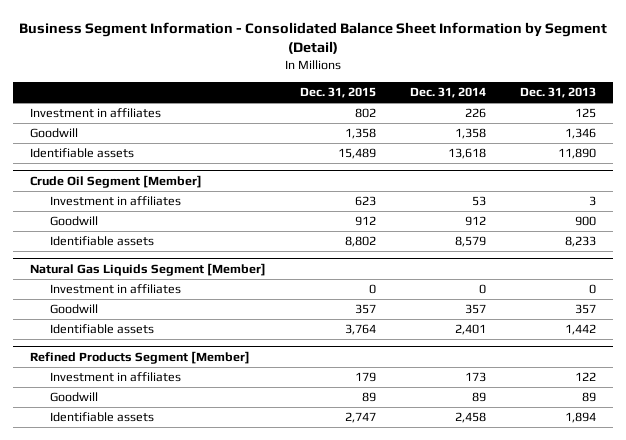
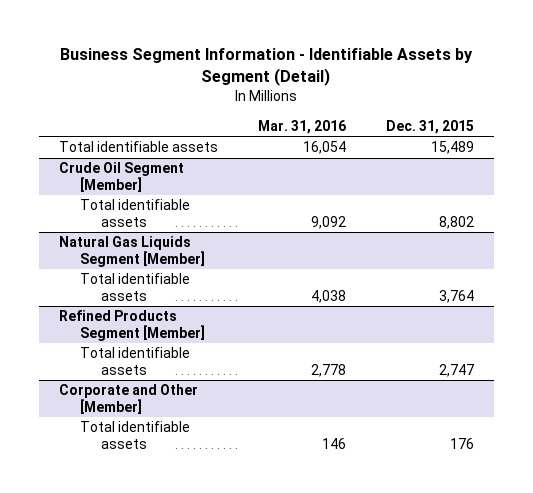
- Business Segment Information - Consolidated Balance Sheet Information by Segment (Detail)
+ Business Segment Information - Identifiable Assets by Segment (Detail)
- | Dec. 31, 2015 | Dec. 31, 2014 | Dec. 31, 2013
+ | Mar. 31, 2016 | Dec. 31, 2015
- Investment in affiliates | 802 | 226 | 125
- Goodwill | 1,358 | 1,358 | 1,346
- Identifiable assets | 15,489 | 13,618 | 11,890
+ Total identifiable assets | 16,054 | 15,489
@ Crude Oil Segment [Member]
- Investment in affiliates | 623 | 53 | 3
- Goodwill | 912 | 912 | 900
- Identifiable assets | 8,802 | 8,579 | 8,233
+ Total identifiable assets | 9,092 | 8,802
@ Natural Gas Liquids Segment [Member]
- Investment in affiliates | 0 | 0 | 0
- Goodwill | 357 | 357 | 357
- Identifiable assets | 3,764 | 2,401 | 1,442
+ Total identifiable assets | 4,038 | 3,764
@ Refined Products Segment [Member]
- Investment in affiliates | 179 | 173 | 122
- Goodwill | 89 | 89 | 89
- Identifiable assets | 2,747 | 2,458 | 1,894
+ Total identifiable assets | 2,778 | 2,747
+ Corporate and Other [Member]
+ Total identifiable assets | 146 | 176

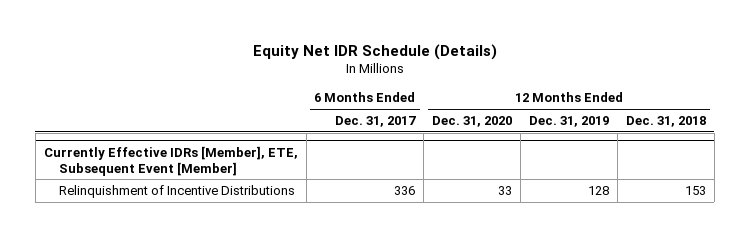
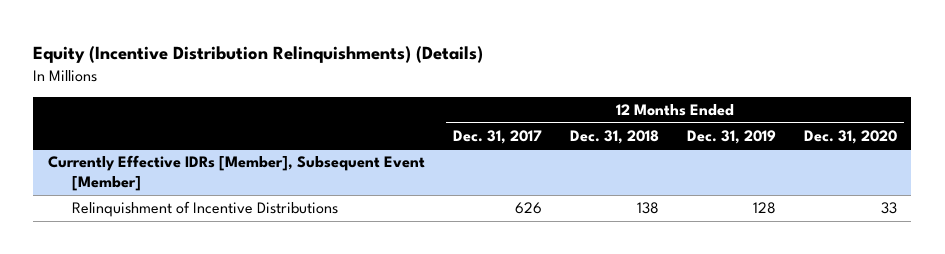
- Equity Net IDR Schedule (Details)
+ Equity (Incentive Distribution Relinquishments) (Details)
- | 6 Months Ended Dec. 31, 2017 | 12 Months Ended Dec. 31, 2020 | 12 Months Ended Dec. 31, 2019 | 12 Months Ended Dec. 31, 2018
+ | 12 Months Ended Dec. 31, 2017 | 12 Months Ended Dec. 31, 2018 | 12 Months Ended Dec. 31, 2019 | 12 Months Ended Dec. 31, 2020
- Currently Effective IDRs [Member], ETE, Subsequent Event [Member]
- Relinquishment of Incentive Distributions | 336 | 33 | 128 | 153
+ Currently Effective IDRs [Member], Subsequent Event [Member]
+ Relinquishment of Incentive Distributions | 626 | 138 | 128 | 33

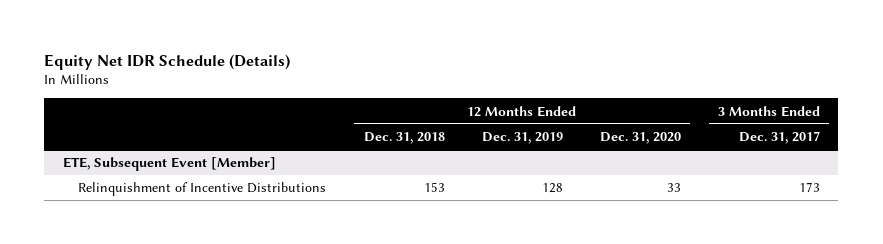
- Equity (Incentive Distribution Relinquishments) (Details)
+ Equity Net IDR Schedule (Details)
- | 12 Months Ended Dec. 31, 2017 | 12 Months Ended Dec. 31, 2018 | 12 Months Ended Dec. 31, 2019 | 12 Months Ended Dec. 31, 2020
+ | 12 Months Ended Dec. 31, 2018 | 12 Months Ended Dec. 31, 2019 | 12 Months Ended Dec. 31, 2020 | 3 Months Ended Dec. 31, 2017
- Currently Effective IDRs [Member], Subsequent Event [Member]
- Relinquishment of Incentive Distributions | 626 | 138 | 128 | 33
+ ETE, Subsequent Event [Member]
+ Relinquishment of Incentive Distributions | 153 | 128 | 33 | 173

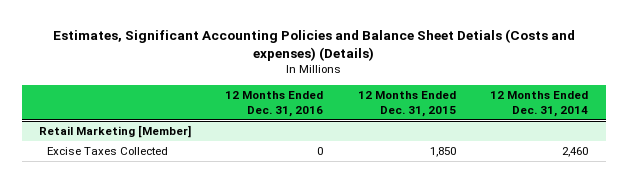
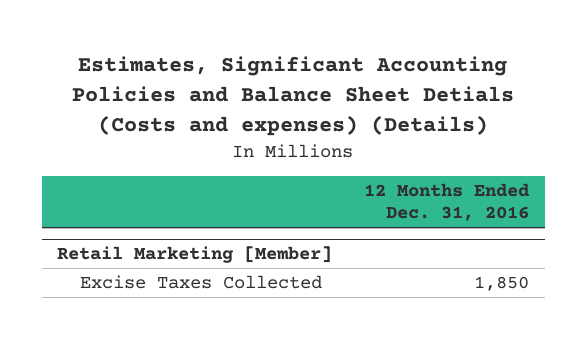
- | 12 Months Ended Dec. 31, 2016 | 12 Months Ended Dec. 31, 2015 | 12 Months Ended Dec. 31, 2014
+ | 12 Months Ended Dec. 31, 2016
@ Retail Marketing [Member]
- Excise Taxes Collected | 0 | 1,850 | 2,460
+ Excise Taxes Collected | 1,850

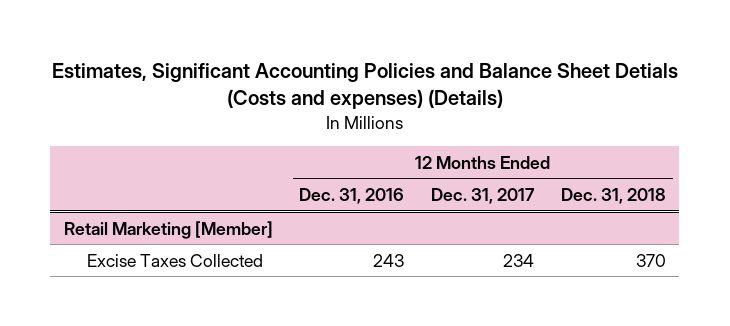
- | 12 Months Ended Dec. 31, 2016
+ | 12 Months Ended Dec. 31, 2016 | 12 Months Ended Dec. 31, 2017 | 12 Months Ended Dec. 31, 2018
@ Retail Marketing [Member]
- Excise Taxes Collected | 1,850
+ Excise Taxes Collected | 243 | 234 | 370

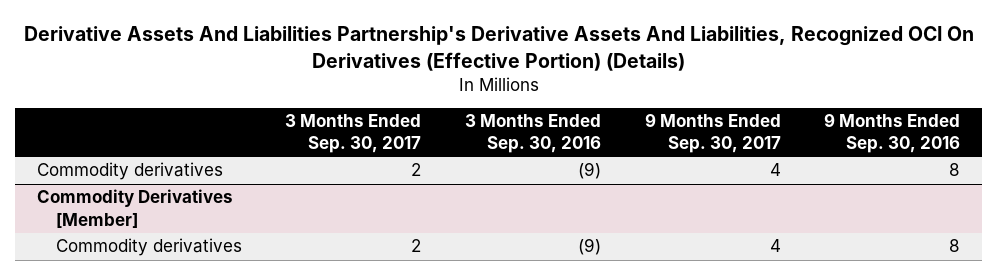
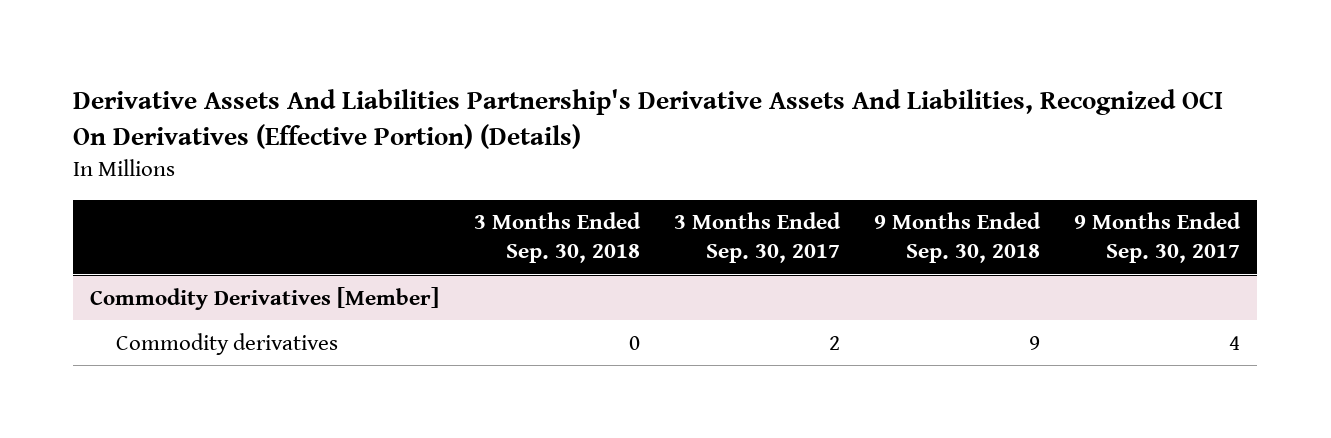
- | 3 Months Ended Sep. 30, 2017 | 3 Months Ended Sep. 30, 2016 | 9 Months Ended Sep. 30, 2017 | 9 Months Ended Sep. 30, 2016
+ | 3 Months Ended Sep. 30, 2018 | 3 Months Ended Sep. 30, 2017 | 9 Months Ended Sep. 30, 2018 | 9 Months Ended Sep. 30, 2017
- Commodity derivatives | 2 | (9) | 4 | 8

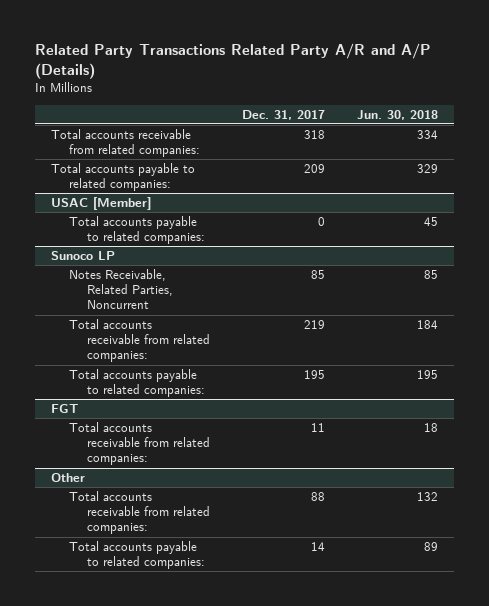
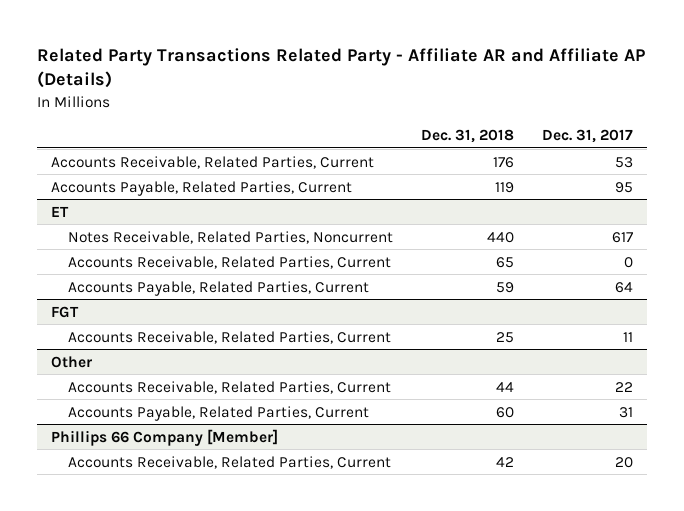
- Related Party Transactions Related Party A/R and A/P (Details)
+ Related Party Transactions Related Party - Affiliate AR and Affiliate AP (Details)
- | Dec. 31, 2017 | Jun. 30, 2018
+ | Dec. 31, 2018 | Dec. 31, 2017
- Total accounts receivable from related companies: | 318 | 334
- Total accounts payable to related companies: | 209 | 329
- USAC [Member]
- Total accounts payable to related companies: | 0 | 45
- Sunoco LP
- Notes Receivable, Related Parties, Noncurrent | 85 | 85
- Total accounts receivable from related companies: | 219 | 184
- Total accounts payable to related companies: | 195 | 195
+ Accounts Receivable, Related Parties, Current | 176 | 53
+ Accounts Payable, Related Parties, Current | 119 | 95
+ ET
+ Notes Receivable, Related Parties, Noncurrent | 440 | 617
+ Accounts Receivable, Related Parties, Current | 65 | 0
+ Accounts Payable, Related Parties, Current | 59 | 64
@ FGT
- Total accounts receivable from related companies: | 11 | 18
+ Accounts Receivable, Related Parties, Current | 25 | 11
@ Other
- Total accounts receivable from related companies: | 88 | 132
- Total accounts payable to related companies: | 14 | 89
+ Accounts Receivable, Related Parties, Current | 44 | 22
+ Accounts Payable, Related Parties, Current | 60 | 31
+ Phillips 66 Company [Member]
+ Accounts Receivable, Related Parties, Current | 42 | 20

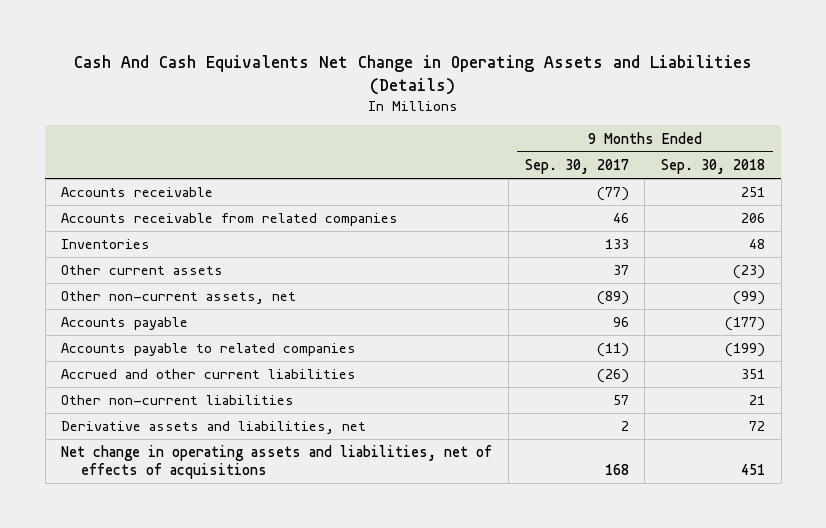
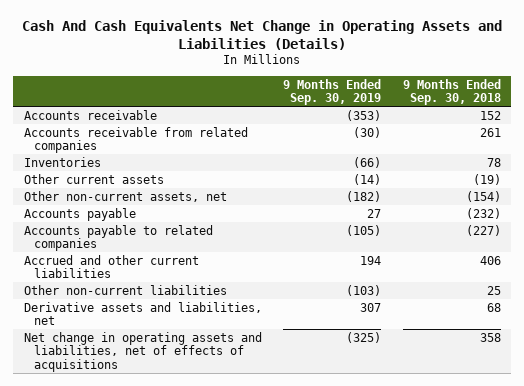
- | 9 Months Ended Sep. 30, 2017 | 9 Months Ended Sep. 30, 2018
+ | 9 Months Ended Sep. 30, 2019 | 9 Months Ended Sep. 30, 2018
- Accounts receivable | (77) | 251
- Accounts receivable from related companies | 46 | 206
- Inventories | 133 | 48
- Other current assets | 37 | (23)
- Other non-current assets, net | (89) | (99)
- Accounts payable | 96 | (177)
- Accounts payable to related companies | (11) | (199)
- Accrued and other current liabilities | (26) | 351
- Other non-current liabilities | 57 | 21
- Derivative assets and liabilities, net | 2 | 72
- Net change in operating assets and liabilities, net of effects of acquisitions | 168 | 451
+ Accounts receivable | (353) | 152
+ Accounts receivable from related companies | (30) | 261
+ Inventories | (66) | 78
+ Other current assets | (14) | (19)
+ Other non-current assets, net | (182) | (154)
+ Accounts payable | 27 | (232)
+ Accounts payable to related companies | (105) | (227)
+ Accrued and other current liabilities | 194 | 406
+ Other non-current liabilities | (103) | 25
+ Derivative assets and liabilities, net | 307 | 68
+ Net change in operating assets and liabilities, net of effects of acquisitions | (325) | 358

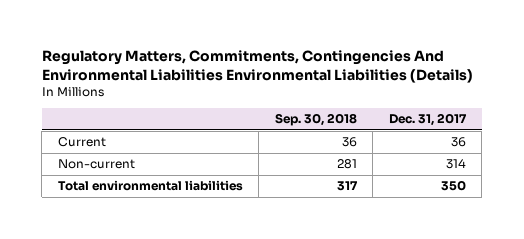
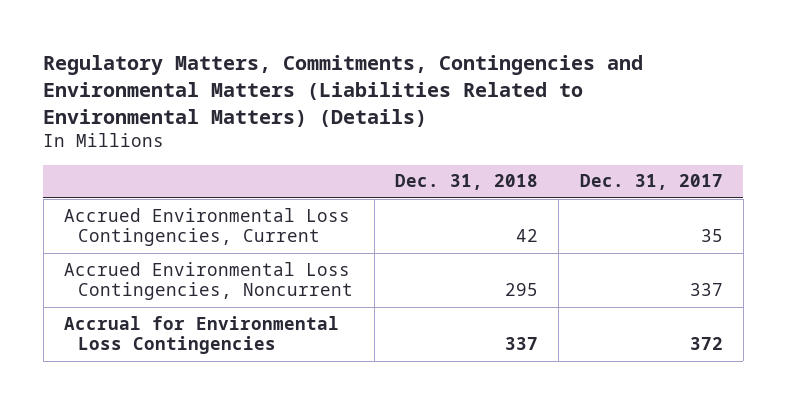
- Regulatory Matters, Commitments, Contingencies And Environmental Liabilities Environmental Liabilities (Details)
+ Regulatory Matters, Commitments, Contingencies and Environmental Matters (Liabilities Related to Environmental Matters) (Details)
- | Sep. 30, 2018 | Dec. 31, 2017
+ | Dec. 31, 2018 | Dec. 31, 2017
- Current | 36 | 36
- Non-current | 281 | 314
- Total environmental liabilities | 317 | 350
+ Accrued Environmental Loss Contingencies, Current | 42 | 35
+ Accrued Environmental Loss Contingencies, Noncurrent | 295 | 337
+ Accrual for Environmental Loss Contingencies | 337 | 372

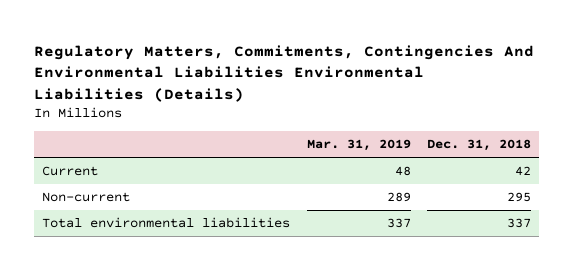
- Regulatory Matters, Commitments, Contingencies and Environmental Matters (Liabilities Related to Environmental Matters) (Details)
+ Regulatory Matters, Commitments, Contingencies And Environmental Liabilities Environmental Liabilities (Details)
- | Dec. 31, 2018 | Dec. 31, 2017
+ | Mar. 31, 2019 | Dec. 31, 2018
- Accrued Environmental Loss Contingencies, Current | 42 | 35
- Accrued Environmental Loss Contingencies, Noncurrent | 295 | 337
- Accrual for Environmental Loss Contingencies | 337 | 372
+ Current | 48 | 42
+ Non-current | 289 | 295
+ Total environmental liabilities | 337 | 337

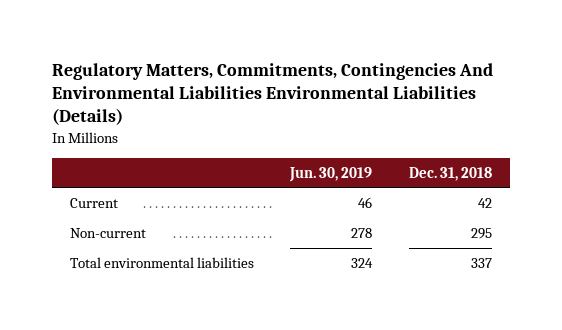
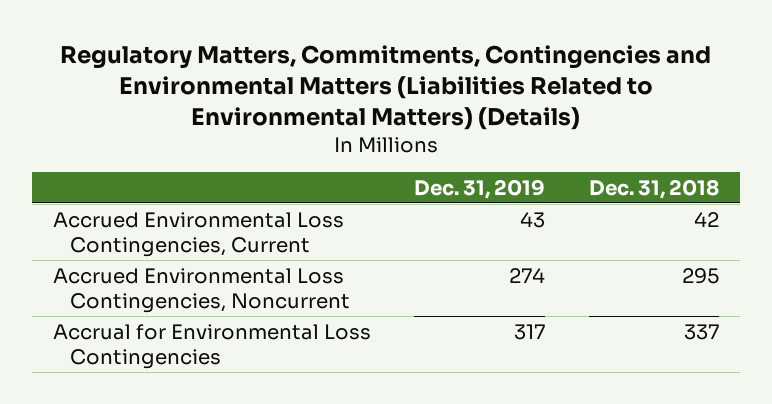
- Regulatory Matters, Commitments, Contingencies And Environmental Liabilities Environmental Liabilities (Details)
+ Regulatory Matters, Commitments, Contingencies and Environmental Matters (Liabilities Related to Environmental Matters) (Details)
- | Jun. 30, 2019 | Dec. 31, 2018
+ | Dec. 31, 2019 | Dec. 31, 2018
- Current | 46 | 42
- Non-current | 278 | 295
- Total environmental liabilities | 324 | 337
+ Accrued Environmental Loss Contingencies, Current | 43 | 42
+ Accrued Environmental Loss Contingencies, Noncurrent | 274 | 295
+ Accrual for Environmental Loss Contingencies | 317 | 337

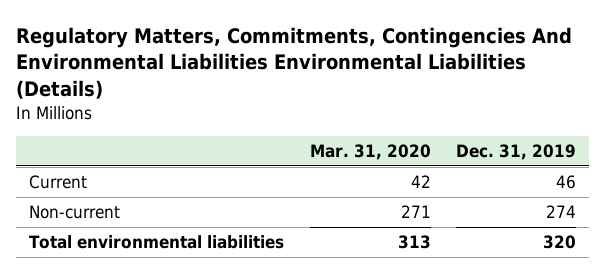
- Regulatory Matters, Commitments, Contingencies and Environmental Matters (Liabilities Related to Environmental Matters) (Details)
+ Regulatory Matters, Commitments, Contingencies And Environmental Liabilities Environmental Liabilities (Details)
- | Dec. 31, 2019 | Dec. 31, 2018
+ | Mar. 31, 2020 | Dec. 31, 2019
- Accrued Environmental Loss Contingencies, Current | 43 | 42
- Accrued Environmental Loss Contingencies, Noncurrent | 274 | 295
- Accrual for Environmental Loss Contingencies | 317 | 337
+ Current | 42 | 46
+ Non-current | 271 | 274
+ Total environmental liabilities | 313 | 320

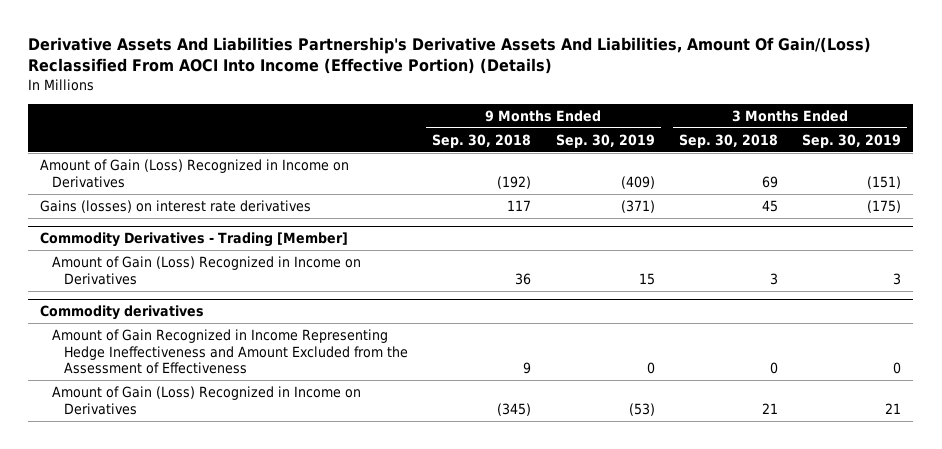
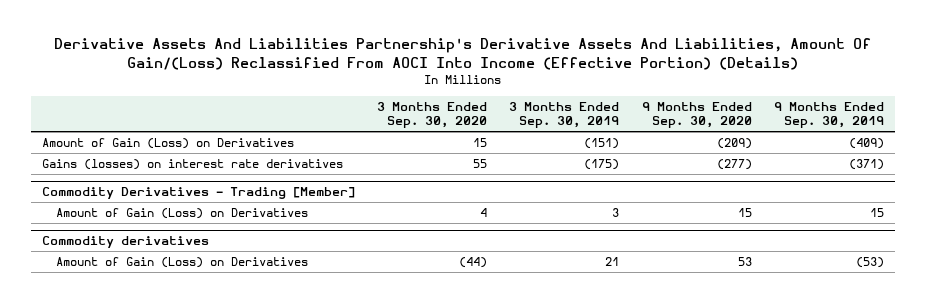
- | 9 Months Ended Sep. 30, 2018 | 9 Months Ended Sep. 30, 2019 | 3 Months Ended Sep. 30, 2018 | 3 Months Ended Sep. 30, 2019
+ | 3 Months Ended Sep. 30, 2020 | 3 Months Ended Sep. 30, 2019 | 9 Months Ended Sep. 30, 2020 | 9 Months Ended Sep. 30, 2019
- Amount of Gain (Loss) Recognized in Income on Derivatives | (192) | (409) | 69 | (151)
+ Amount of Gain (Loss) on Derivatives | 15 | (151) | (209) | (409)
@ Commodity Derivatives - Trading [Member]
- Amount of Gain (Loss) Recognized in Income on Derivatives | 36 | 15 | 3 | 3
+ Amount of Gain (Loss) on Derivatives | 4 | 3 | 15 | 15
@ Commodity derivatives
- Amount of Gain Recognized in Income Representing Hedge Ineffectiveness and Amount Excluded from the Assessment of Effectiveness | 9 | 0 | 0 | 0
- Amount of Gain (Loss) Recognized in Income on Derivatives | (345) | (53) | 21 | 21
+ Amount of Gain (Loss) on Derivatives | (44) | 21 | 53 | (53)

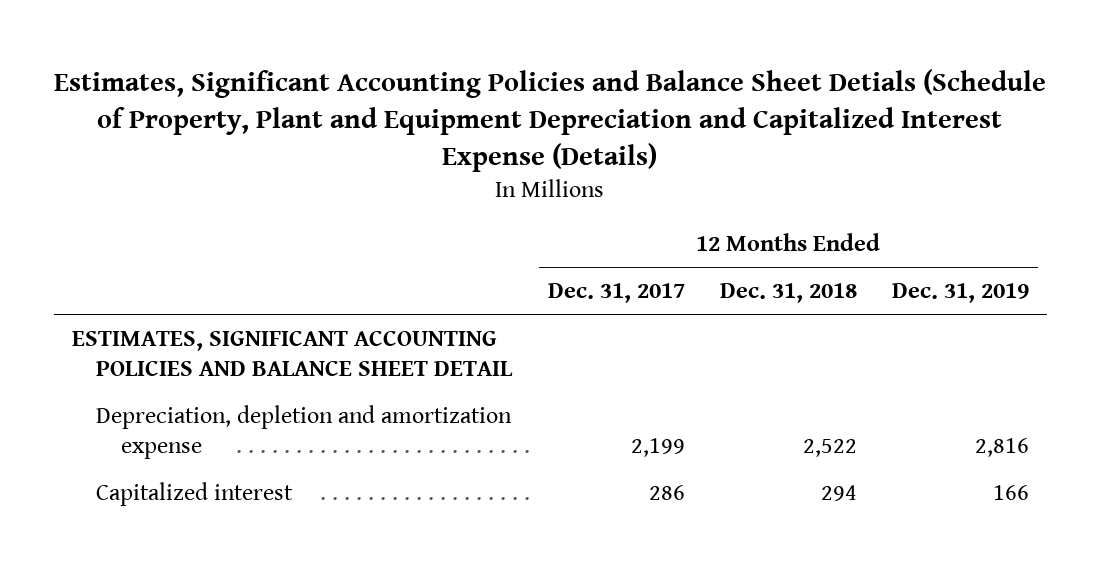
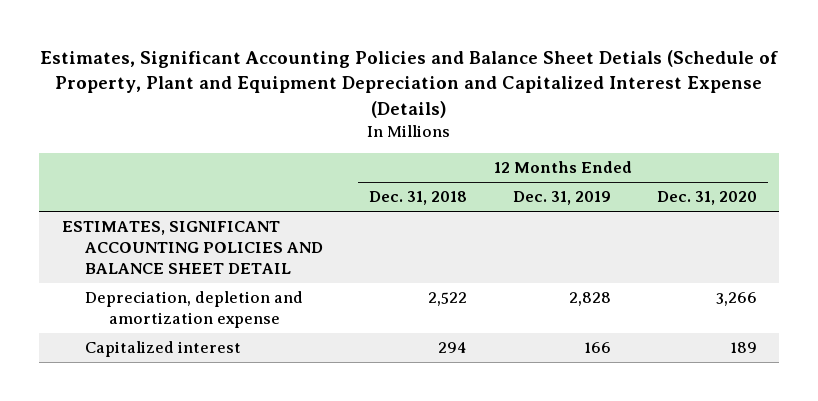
- | 12 Months Ended Dec. 31, 2017 | 12 Months Ended Dec. 31, 2018 | 12 Months Ended Dec. 31, 2019
+ | 12 Months Ended Dec. 31, 2018 | 12 Months Ended Dec. 31, 2019 | 12 Months Ended Dec. 31, 2020
- Depreciation, depletion and amortization expense | 2,199 | 2,522 | 2,816
+ Depreciation, depletion and amortization expense | 2,522 | 2,828 | 3,266

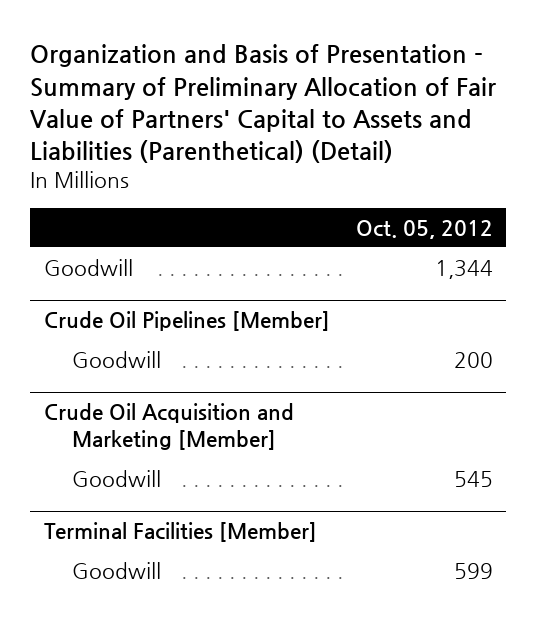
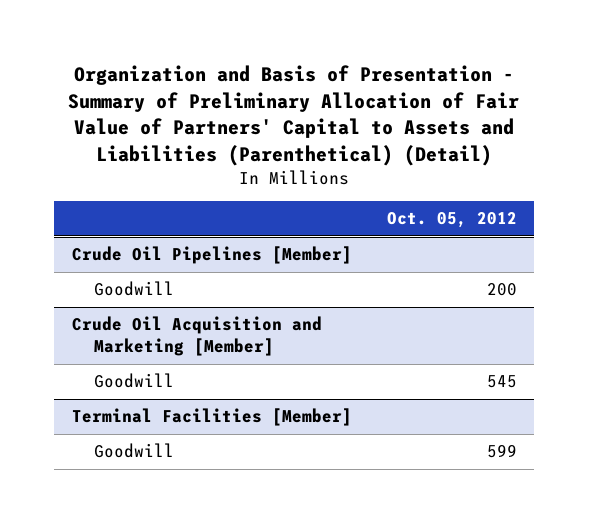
- Goodwill | 1,344

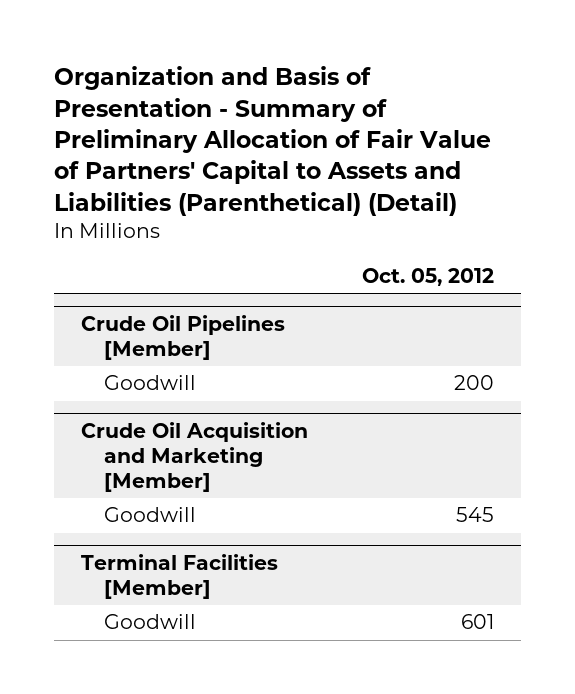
@ Terminal Facilities [Member]
- Goodwill | 599
+ Goodwill | 601

